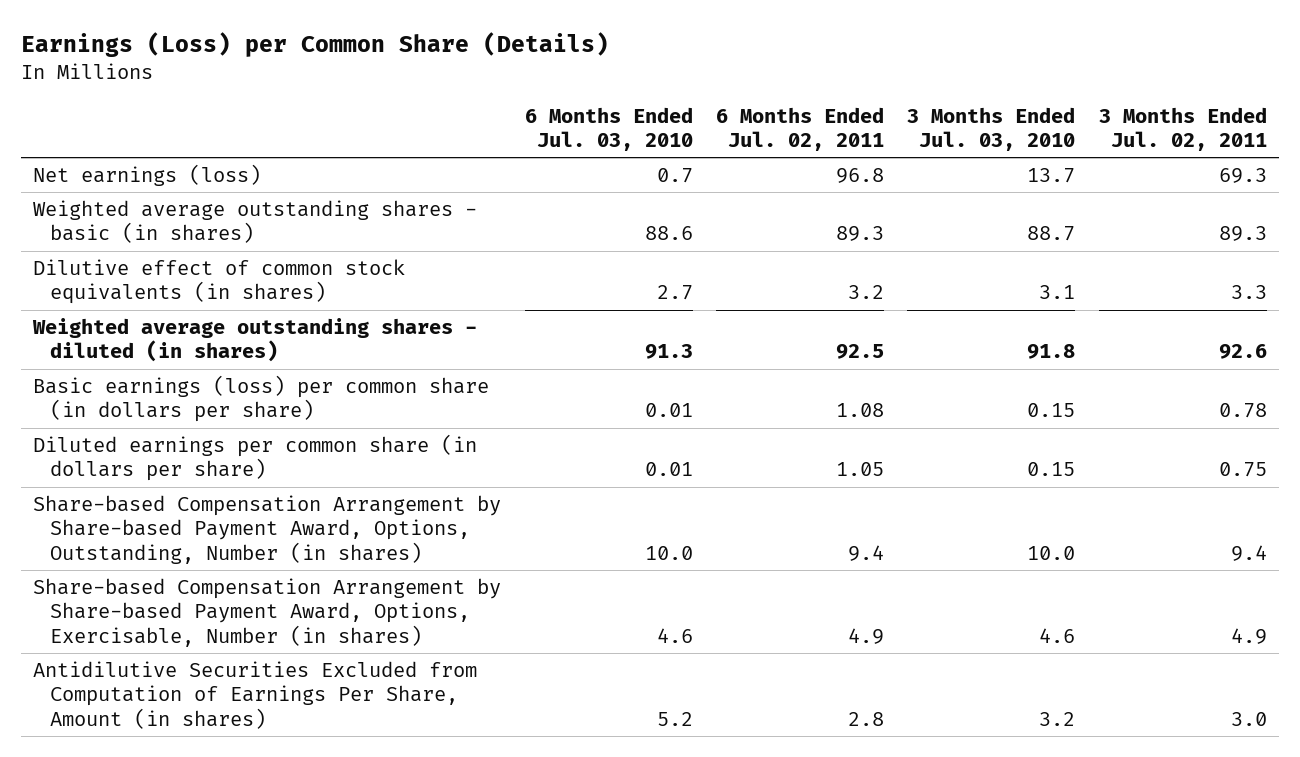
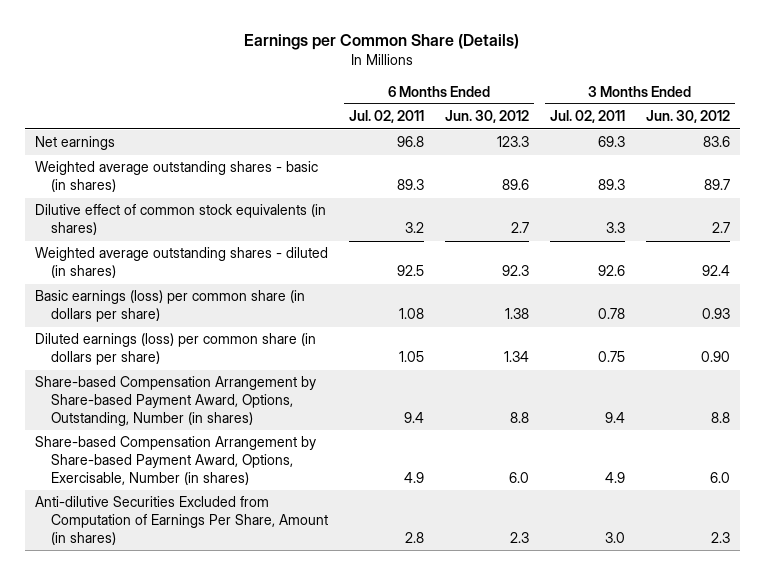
- Earnings (Loss) per Common Share (Details)
+ Earnings per Common Share (Details)
- | 6 Months Ended Jul. 03, 2010 | 6 Months Ended Jul. 02, 2011 | 3 Months Ended Jul. 03, 2010 | 3 Months Ended Jul. 02, 2011
+ | 6 Months Ended Jul. 02, 2011 | 6 Months Ended Jun. 30, 2012 | 3 Months Ended Jul. 02, 2011 | 3 Months Ended Jun. 30, 2012
- Net earnings (loss) | 0.7 | 96.8 | 13.7 | 69.3
+ Net earnings | 96.8 | 123.3 | 69.3 | 83.6
- Diluted earnings per common share (in dollars per share) | 0.01 | 1.05 | 0.15 | 0.75
+ Diluted earnings (loss) per common share (in dollars per share) | 1.05 | 1.34 | 0.75 | 0.90
- Antidilutive Securities Excluded from Computation of Earnings Per Share, Amount (in shares) | 5.2 | 2.8 | 3.2 | 3.0
+ Anti-dilutive Securities Excluded from Computation of Earnings Per Share, Amount (in shares) | 2.8 | 2.3 | 3.0 | 2.3

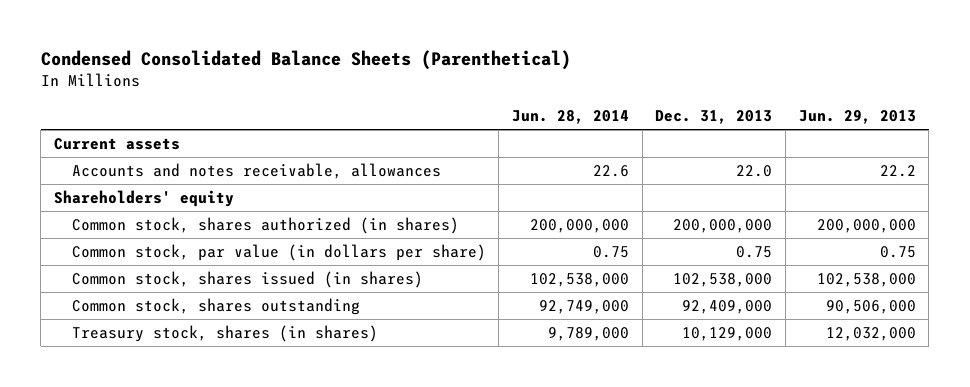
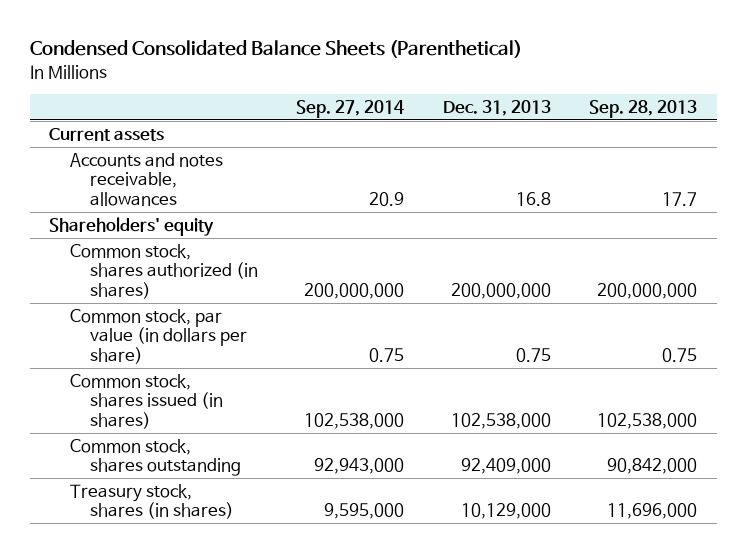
- | Jun. 28, 2014 | Dec. 31, 2013 | Jun. 29, 2013
+ | Sep. 27, 2014 | Dec. 31, 2013 | Sep. 28, 2013
- Accounts and notes receivable, allowances | 22.6 | 22.0 | 22.2
+ Accounts and notes receivable, allowances | 20.9 | 16.8 | 17.7

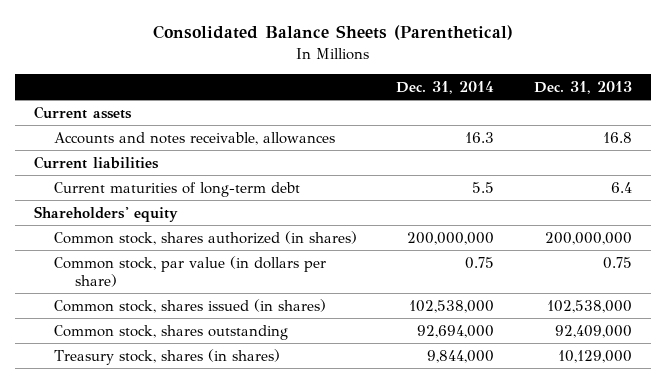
- Condensed Consolidated Balance Sheets (Parenthetical)
+ Consolidated Balance Sheets (Parenthetical)
- | Sep. 27, 2014 | Dec. 31, 2013 | Sep. 28, 2013
+ | Dec. 31, 2014 | Dec. 31, 2013
+ Current liabilities
+ Current maturities of long-term debt | 5.5 | 6.4

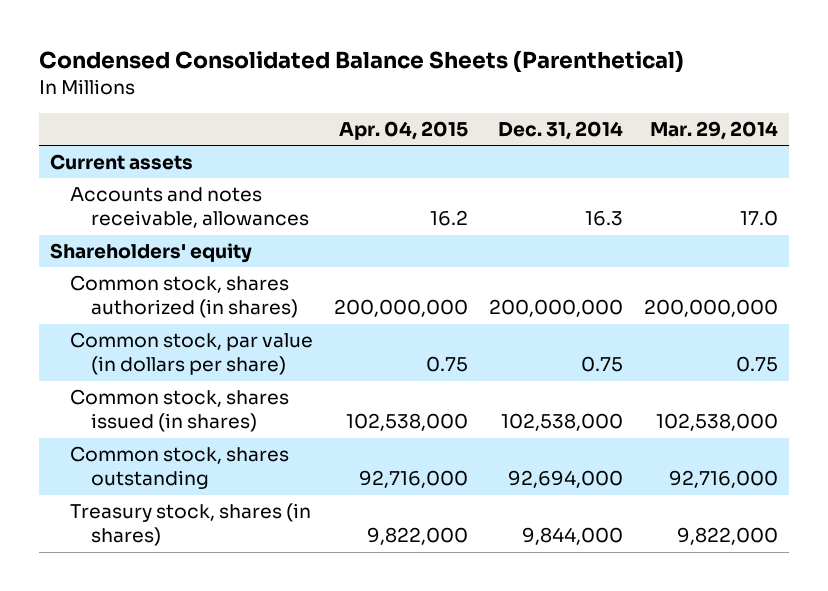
- Consolidated Balance Sheets (Parenthetical)
+ Condensed Consolidated Balance Sheets (Parenthetical)
- | Dec. 31, 2014 | Dec. 31, 2013
+ | Apr. 04, 2015 | Dec. 31, 2014 | Mar. 29, 2014
- Current liabilities
- Current maturities of long-term debt | 5.5 | 6.4

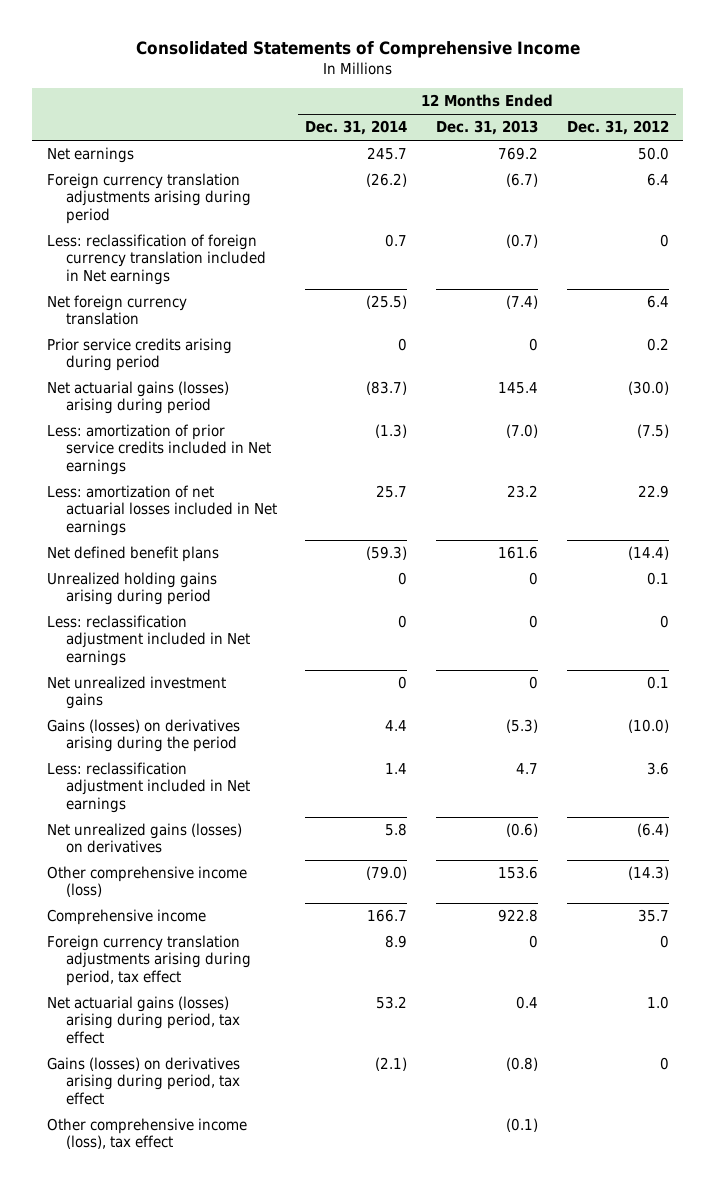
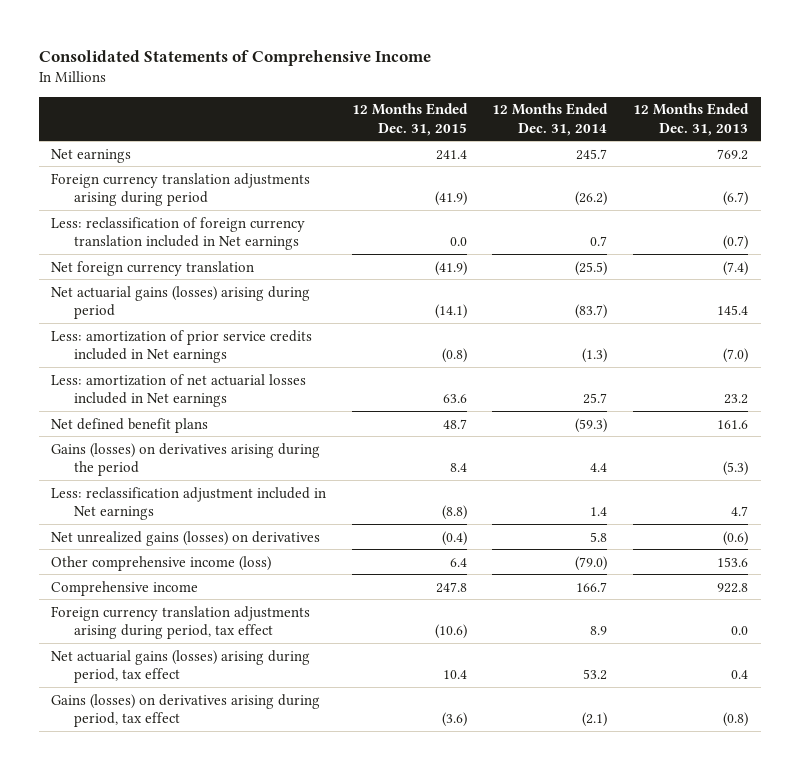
- | 12 Months Ended Dec. 31, 2014 | 12 Months Ended Dec. 31, 2013 | 12 Months Ended Dec. 31, 2012
+ | 12 Months Ended Dec. 31, 2015 | 12 Months Ended Dec. 31, 2014 | 12 Months Ended Dec. 31, 2013
- Prior service credits arising during period | 0 | 0 | 0.2
- Unrealized holding gains arising during period | 0 | 0 | 0.1
- Less: reclassification adjustment included in Net earnings | 0 | 0 | 0
- Net unrealized investment gains | 0 | 0 | 0.1
- Foreign currency translation adjustments arising during period, tax effect | 8.9 | 0 | 0
+ Foreign currency translation adjustments arising during period, tax effect | (10.6) | 8.9 | 0.0
- Other comprehensive income (loss), tax effect | | (0.1) |

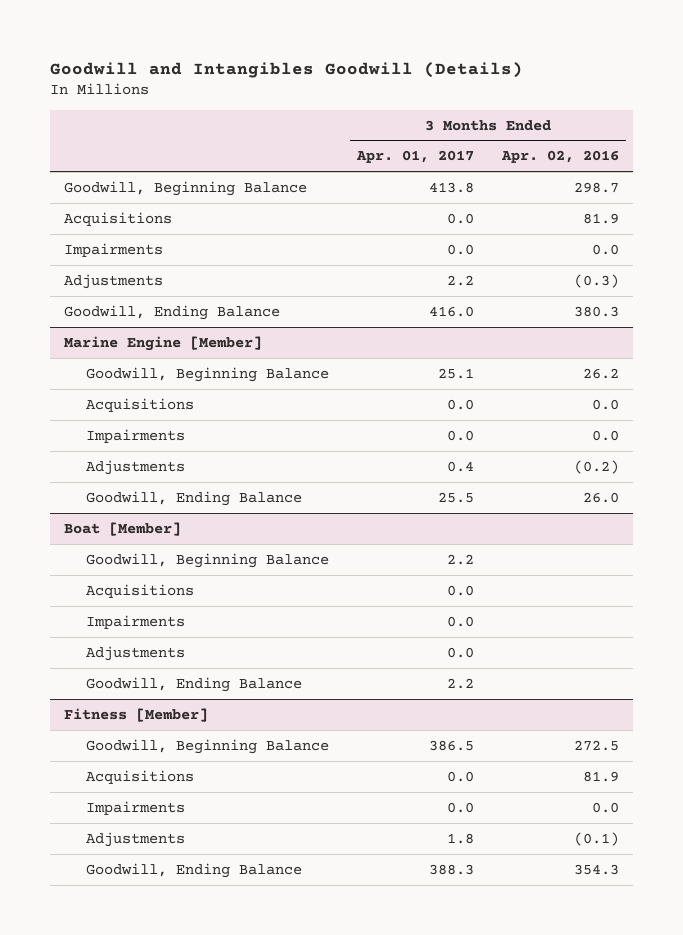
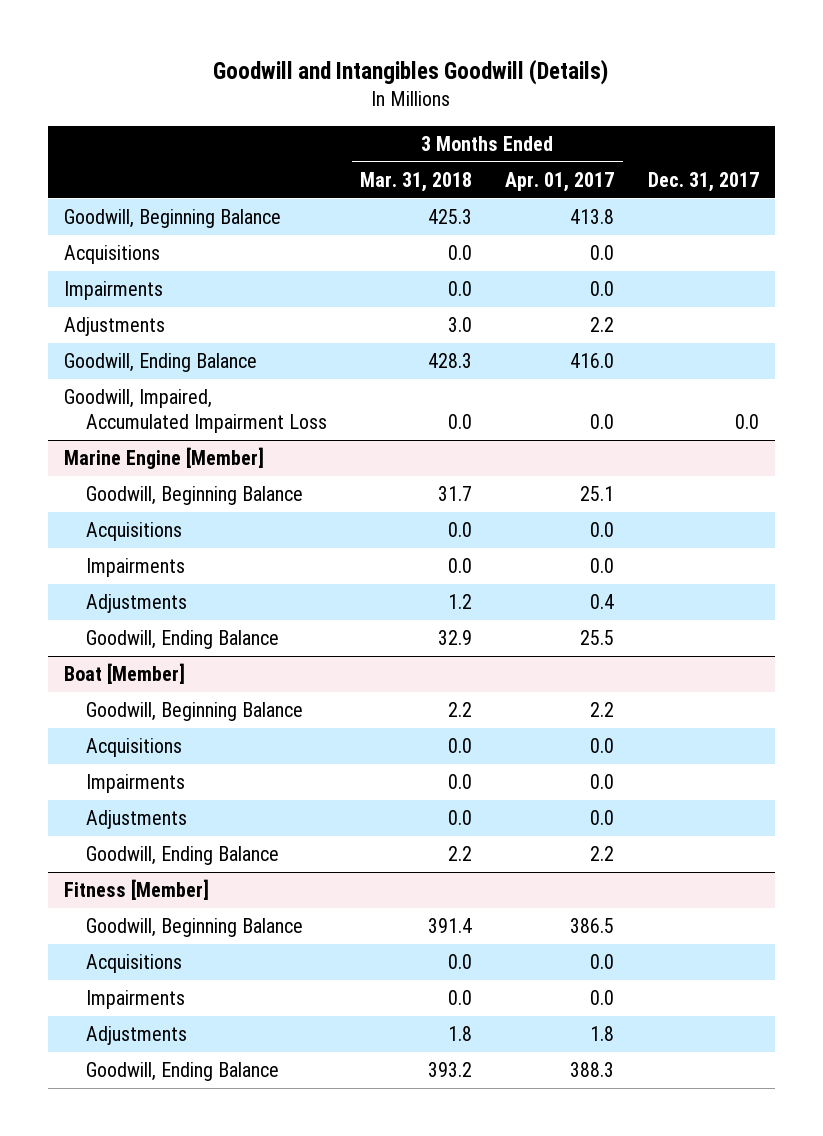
- | 3 Months Ended Apr. 01, 2017 | 3 Months Ended Apr. 02, 2016
+ | 3 Months Ended Mar. 31, 2018 | 3 Months Ended Apr. 01, 2017 | Dec. 31, 2017
+ Goodwill, Impaired, Accumulated Impairment Loss | 0.0 | 0.0 | 0.0

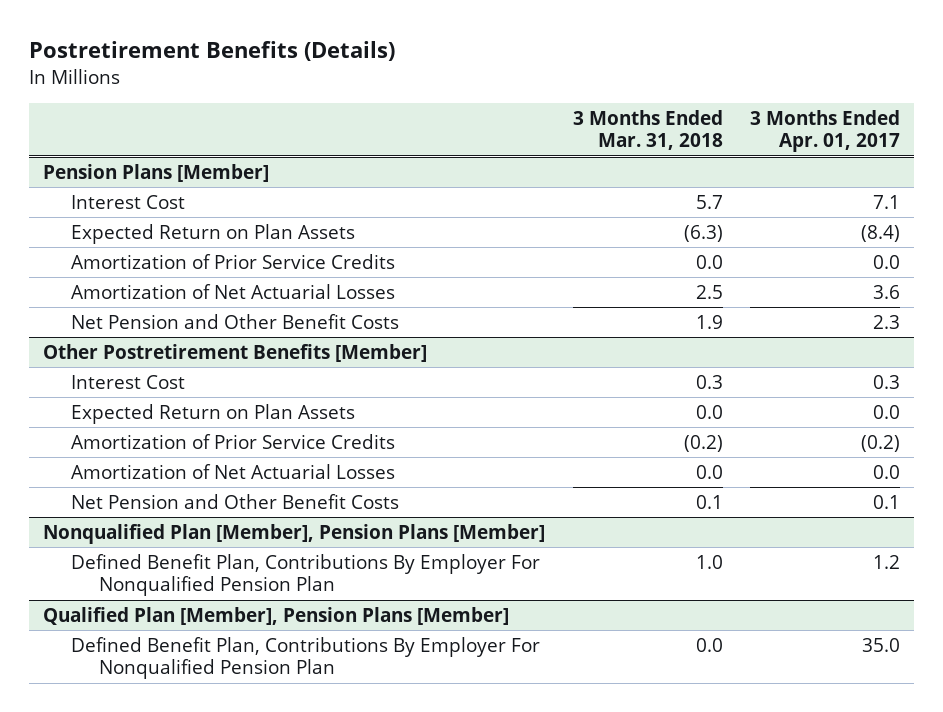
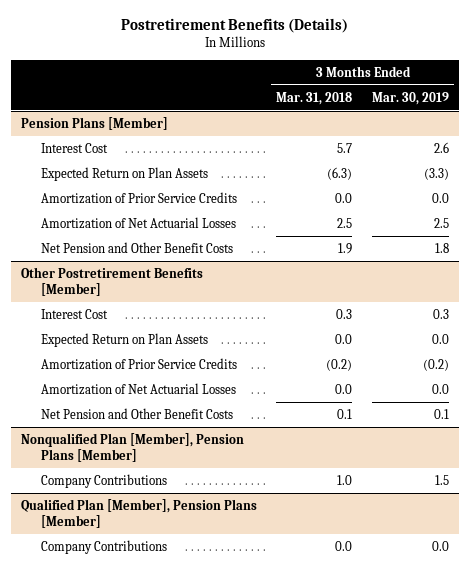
- | 3 Months Ended Mar. 31, 2018 | 3 Months Ended Apr. 01, 2017
+ | 3 Months Ended Mar. 31, 2018 | 3 Months Ended Mar. 30, 2019
@ Nonqualified Plan [Member], Pension Plans [Member]
- Defined Benefit Plan, Contributions By Employer For Nonqualified Pension Plan | 1.0 | 1.2
+ Company Contributions | 1.0 | 1.5
@ Qualified Plan [Member], Pension Plans [Member]
- Defined Benefit Plan, Contributions By Employer For Nonqualified Pension Plan | 0.0 | 35.0
+ Company Contributions | 0.0 | 0.0

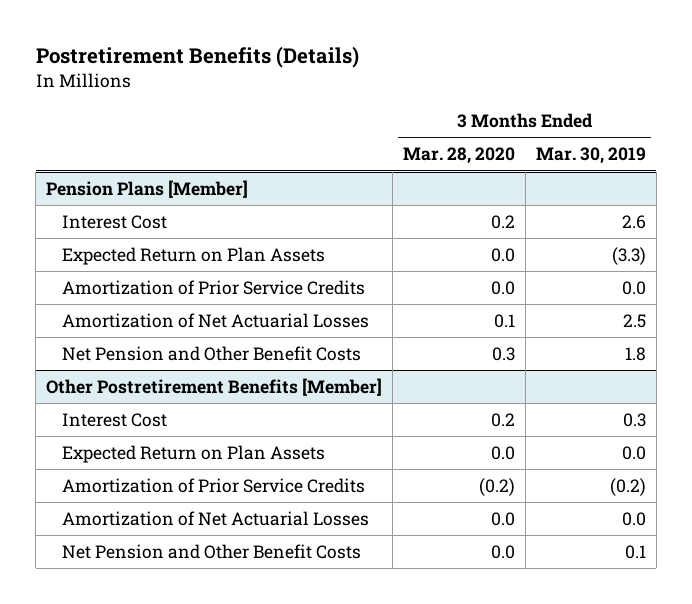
- | 3 Months Ended Mar. 31, 2018 | 3 Months Ended Mar. 30, 2019
+ | 3 Months Ended Mar. 28, 2020 | 3 Months Ended Mar. 30, 2019
- Nonqualified Plan [Member], Pension Plans [Member]
- Company Contributions | 1.0 | 1.5
- Qualified Plan [Member], Pension Plans [Member]
- Company Contributions | 0.0 | 0.0

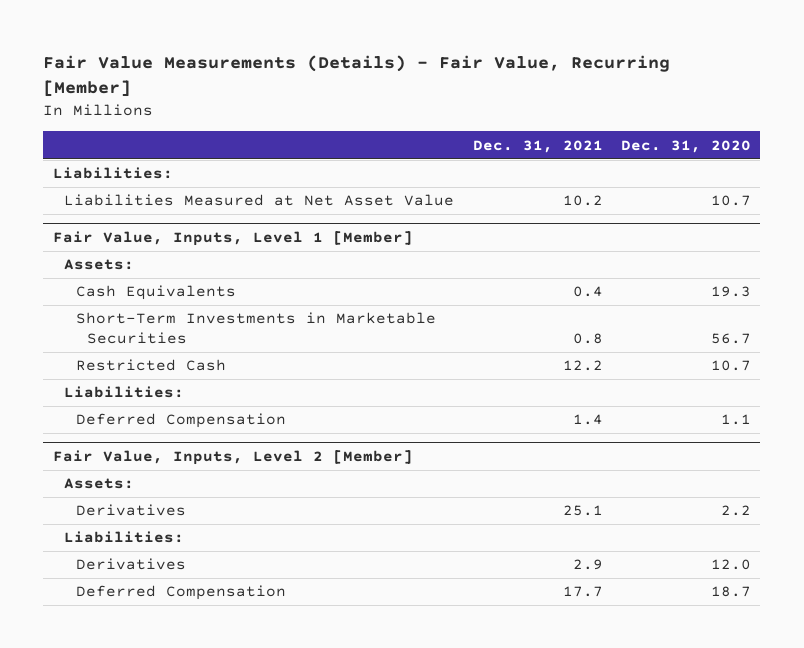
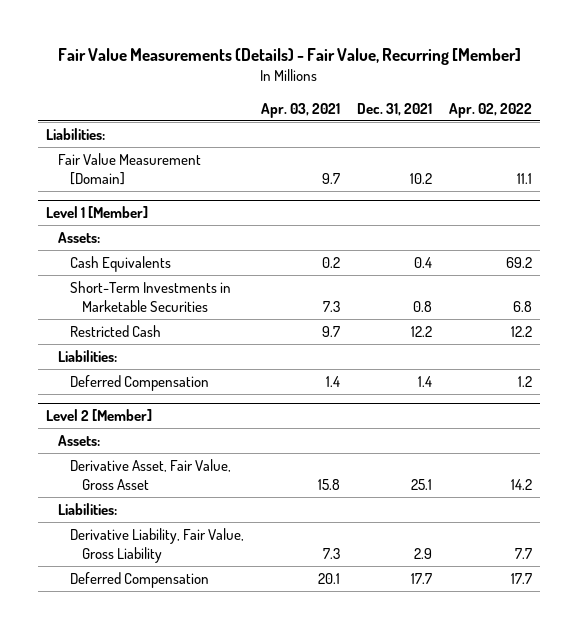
- | Dec. 31, 2021 | Dec. 31, 2020
+ | Apr. 03, 2021 | Dec. 31, 2021 | Apr. 02, 2022
- Liabilities Measured at Net Asset Value | 10.2 | 10.7
- Fair Value, Inputs, Level 1 [Member]
+ Fair Value Measurement [Domain] | 9.7 | 10.2 | 11.1
+ Level 1 [Member]
- Fair Value, Inputs, Level 2 [Member]
+ Level 2 [Member]
- Derivatives | 25.1 | 2.2
+ Derivative Asset, Fair Value, Gross Asset | 15.8 | 25.1 | 14.2
- Derivatives | 2.9 | 12.0
+ Derivative Liability, Fair Value, Gross Liability | 7.3 | 2.9 | 7.7

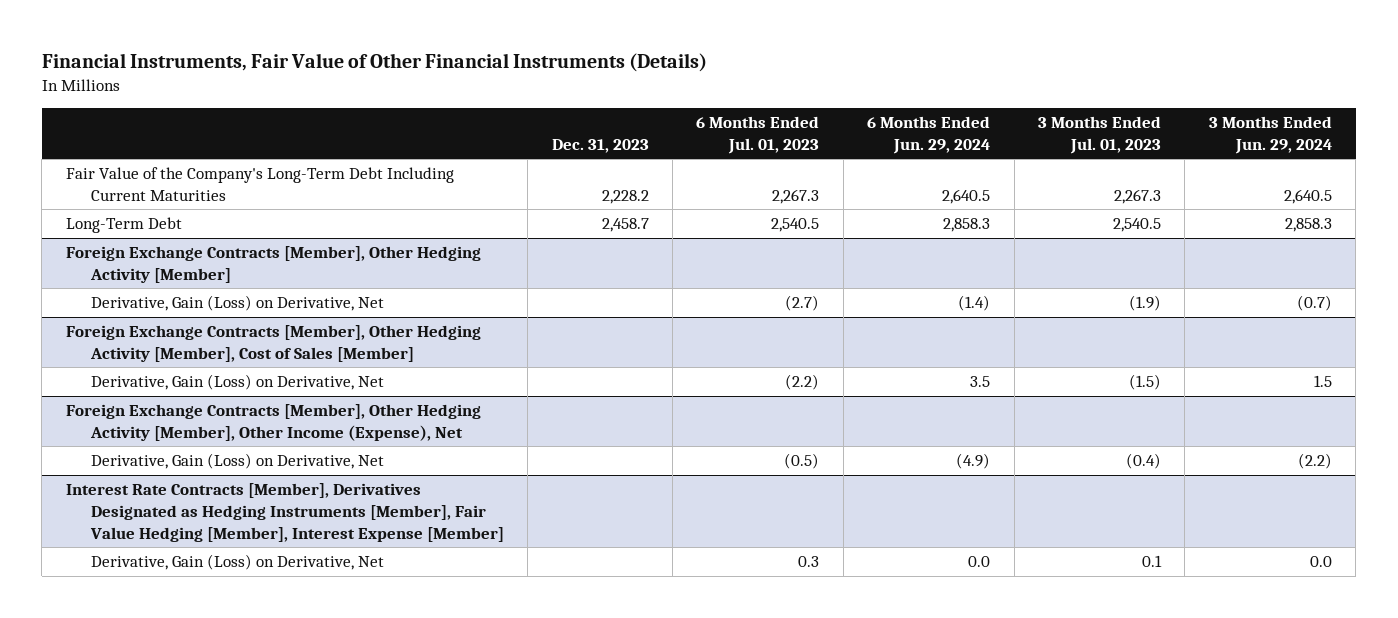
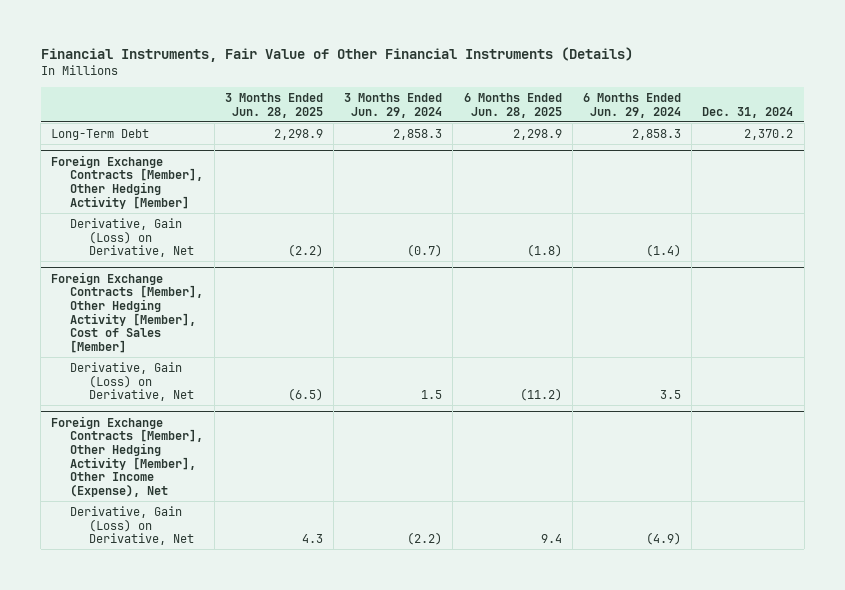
- | Dec. 31, 2023 | 6 Months Ended Jul. 01, 2023 | 6 Months Ended Jun. 29, 2024 | 3 Months Ended Jul. 01, 2023 | 3 Months Ended Jun. 29, 2024
+ | 3 Months Ended Jun. 28, 2025 | 3 Months Ended Jun. 29, 2024 | 6 Months Ended Jun. 28, 2025 | 6 Months Ended Jun. 29, 2024 | Dec. 31, 2024
- Fair Value of the Company's Long-Term Debt Including Current Maturities | 2,228.2 | 2,267.3 | 2,640.5 | 2,267.3 | 2,640.5
- Interest Rate Contracts [Member], Derivatives Designated as Hedging Instruments [Member], Fair Value Hedging [Member], Interest Expense [Member]
- Derivative, Gain (Loss) on Derivative, Net | | 0.3 | 0.0 | 0.1 | 0.0

